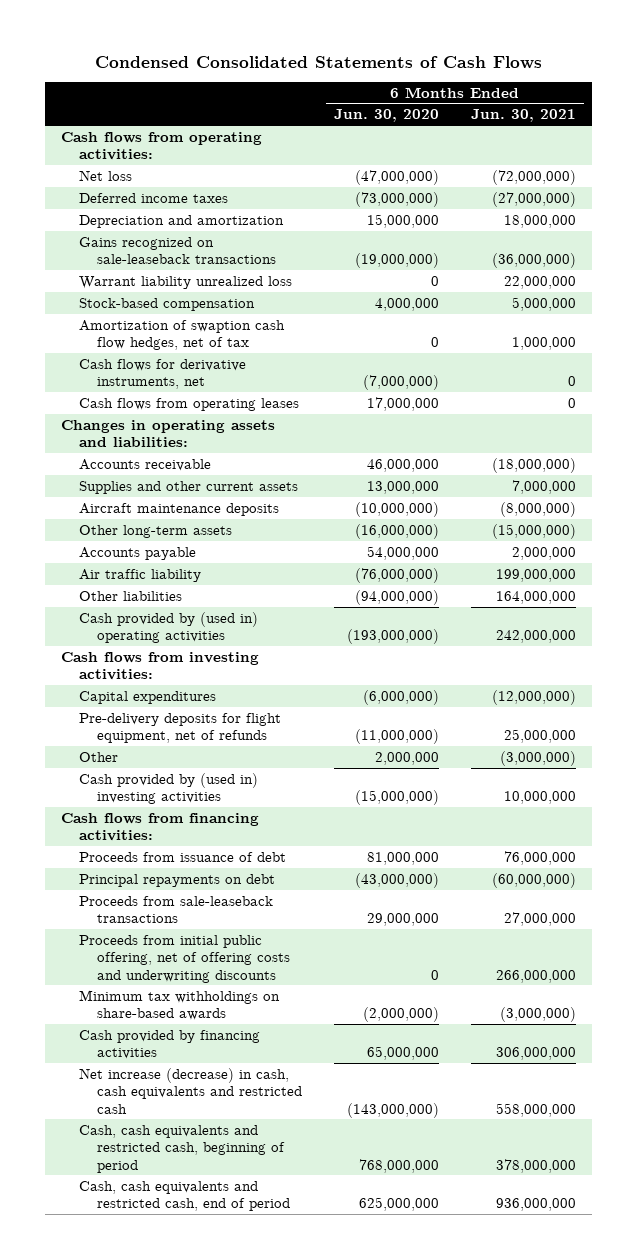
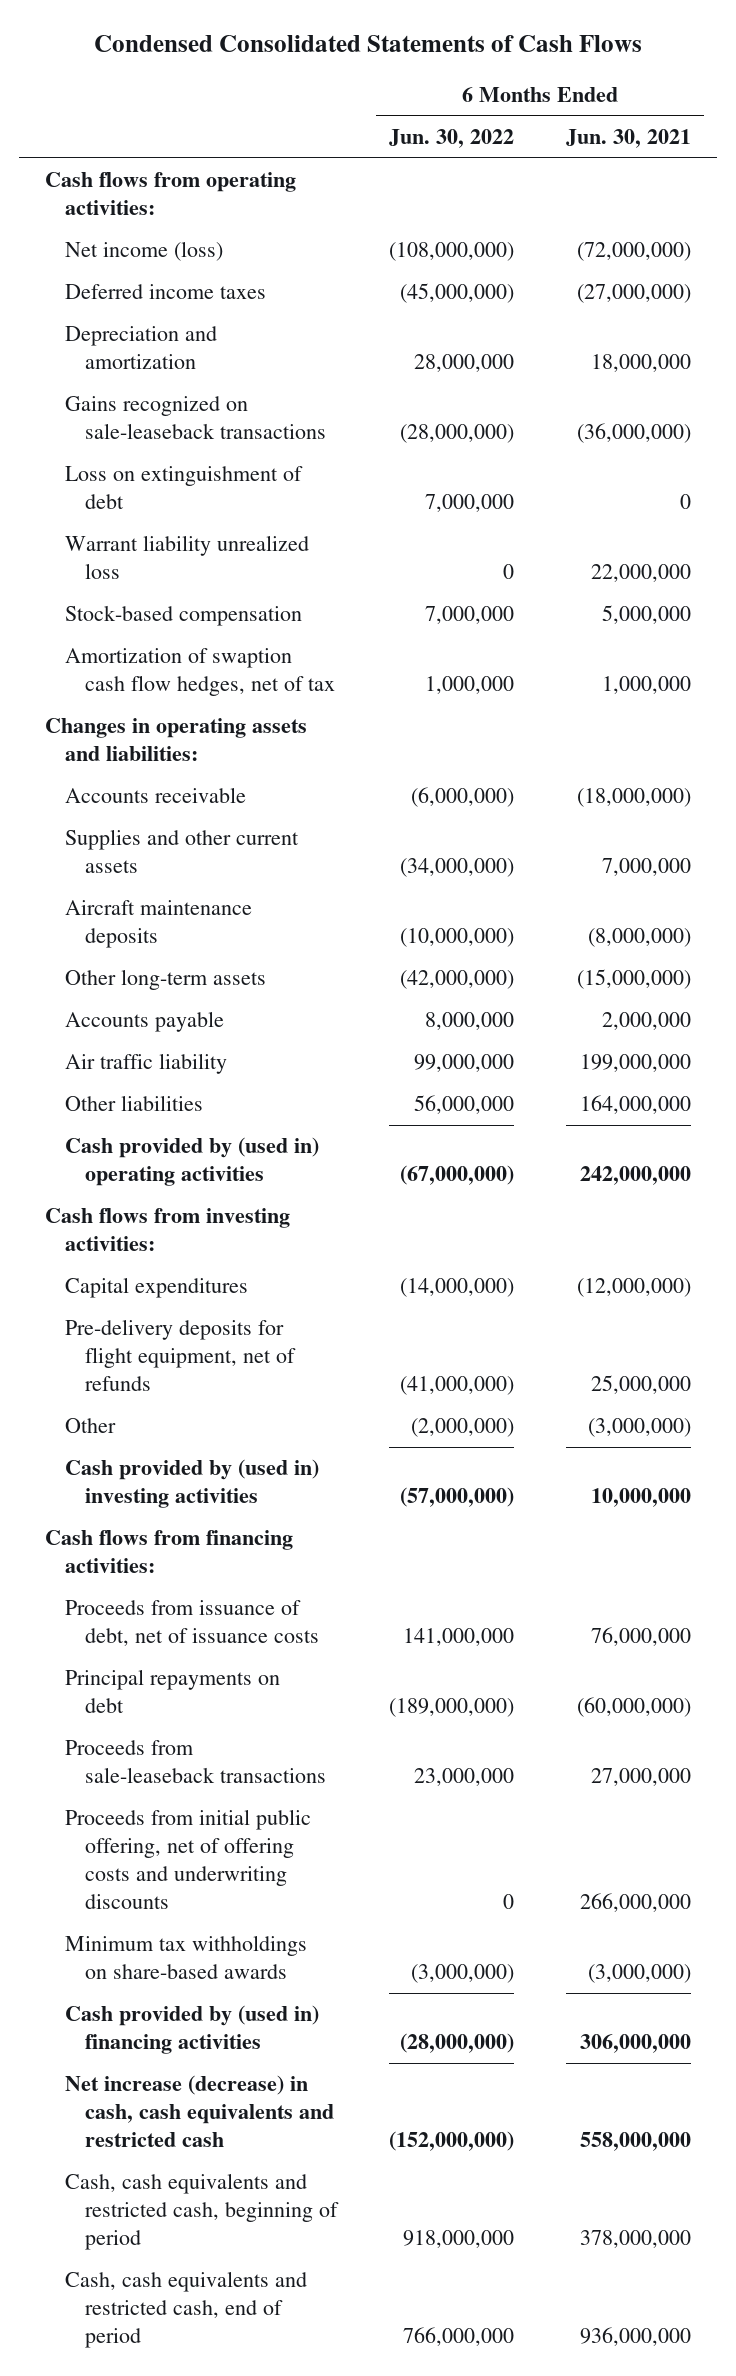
- | 6 Months Ended Jun. 30, 2020 | 6 Months Ended Jun. 30, 2021
+ | 6 Months Ended Jun. 30, 2022 | 6 Months Ended Jun. 30, 2021
- Net loss | (47,000,000) | (72,000,000)
+ Net income (loss) | (108,000,000) | (72,000,000)
+ Loss on extinguishment of debt | 7,000,000 | 0
- Cash flows for derivative instruments, net | (7,000,000) | 0
- Cash flows from operating leases | 17,000,000 | 0
- Proceeds from issuance of debt | 81,000,000 | 76,000,000
+ Proceeds from issuance of debt, net of issuance costs | 141,000,000 | 76,000,000
- Cash provided by financing activities | 65,000,000 | 306,000,000
+ Cash provided by (used in) financing activities | (28,000,000) | 306,000,000

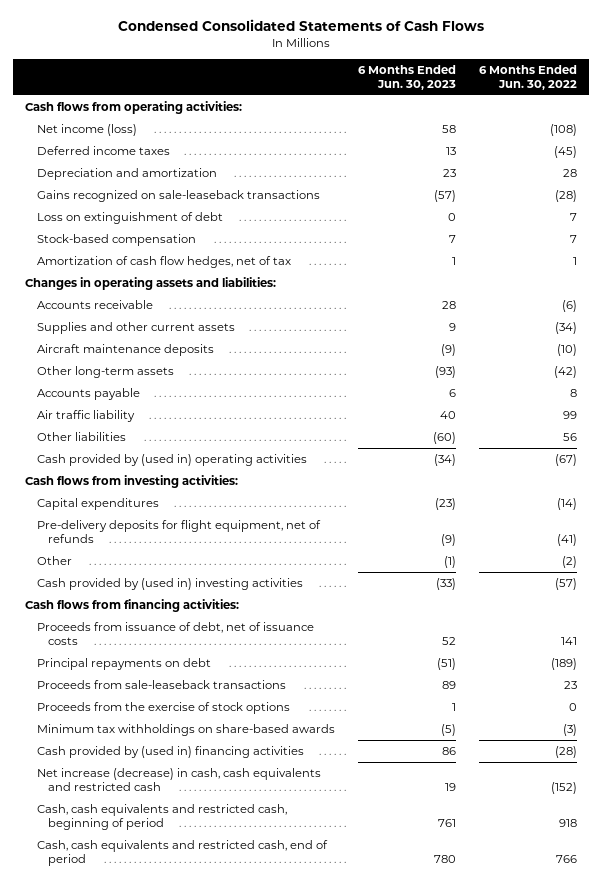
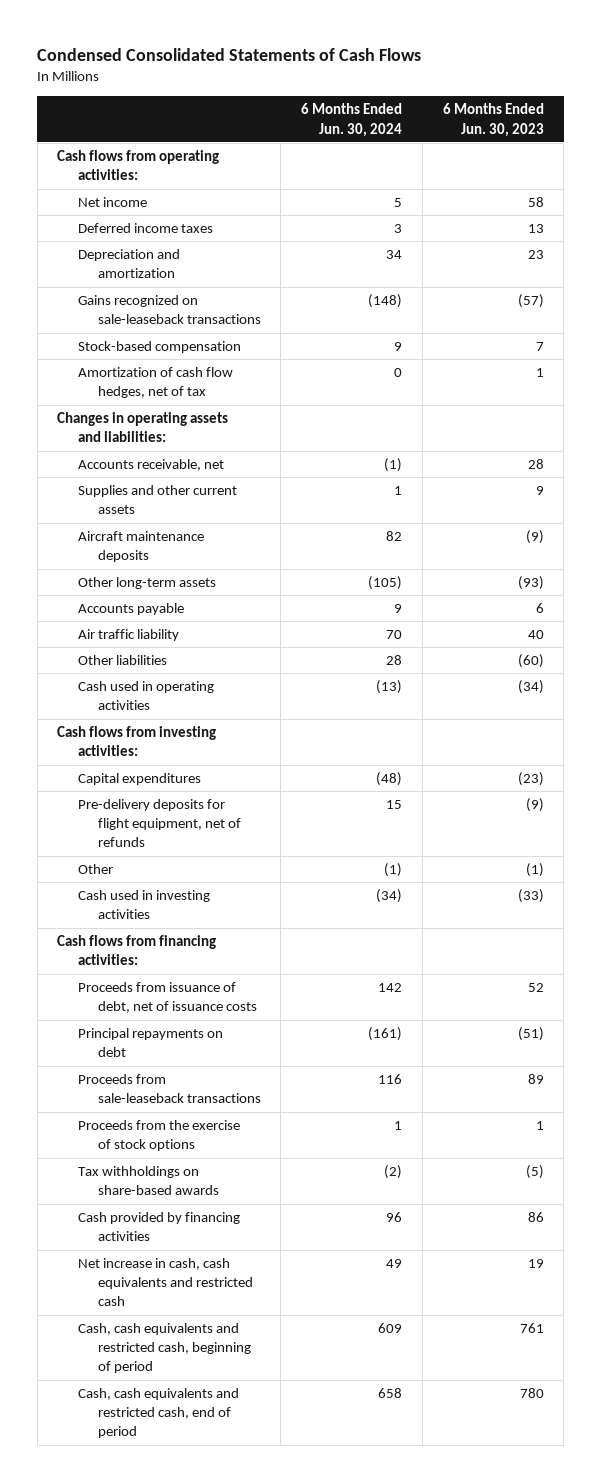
- | 6 Months Ended Jun. 30, 2023 | 6 Months Ended Jun. 30, 2022
+ | 6 Months Ended Jun. 30, 2024 | 6 Months Ended Jun. 30, 2023
- Net income (loss) | 58 | (108)
+ Net income | 5 | 58
- Loss on extinguishment of debt | 0 | 7
- Accounts receivable | 28 | (6)
+ Accounts receivable, net | (1) | 28
- Cash provided by (used in) operating activities | (34) | (67)
+ Cash used in operating activities | (13) | (34)
- Cash provided by (used in) investing activities | (33) | (57)
+ Cash used in investing activities | (34) | (33)
- Minimum tax withholdings on share-based awards | (5) | (3)
- Cash provided by (used in) financing activities | 86 | (28)
- Net increase (decrease) in cash, cash equivalents and restricted cash | 19 | (152)
+ Tax withholdings on share-based awards | (2) | (5)
+ Cash provided by financing activities | 96 | 86
+ Net increase in cash, cash equivalents and restricted cash | 49 | 19

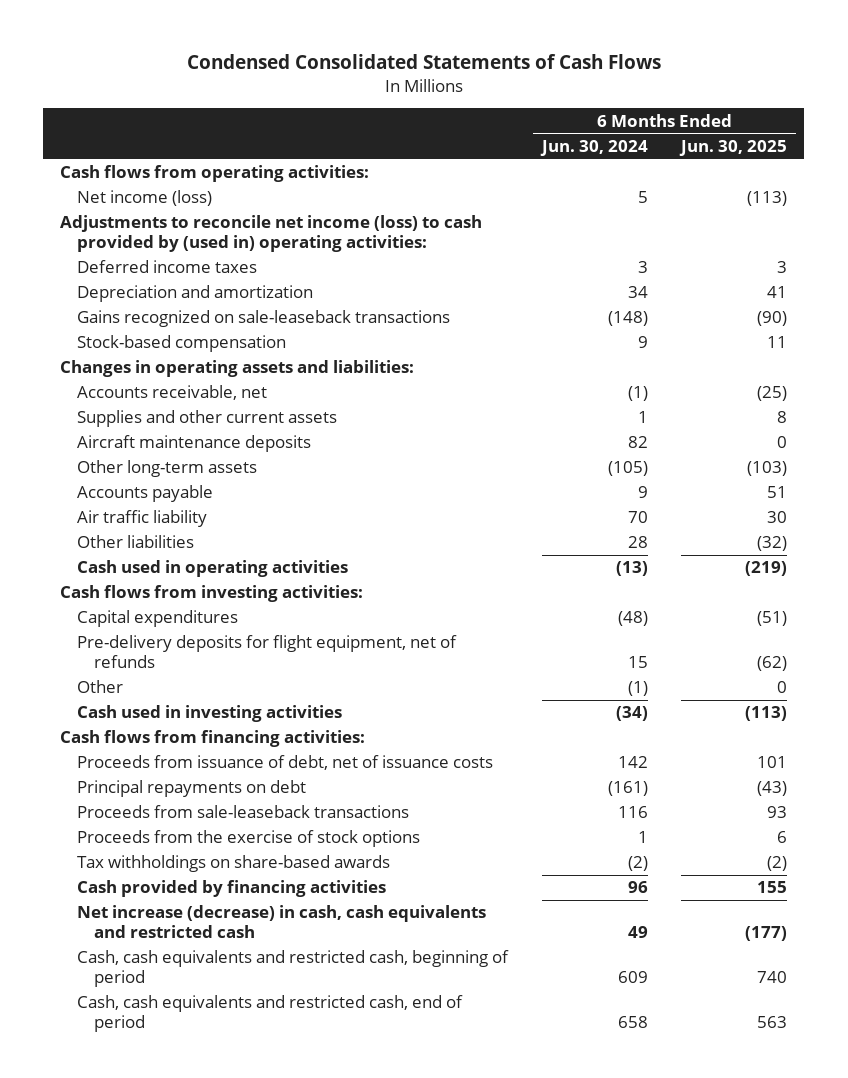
- | 6 Months Ended Jun. 30, 2024 | 6 Months Ended Jun. 30, 2023
+ | 6 Months Ended Jun. 30, 2024 | 6 Months Ended Jun. 30, 2025
- Net income | 5 | 58
+ Net income (loss) | 5 | (113)
+ Adjustments to reconcile net income (loss) to cash provided by (used in) operating activities:
- Amortization of cash flow hedges, net of tax | 0 | 1
- Net increase in cash, cash equivalents and restricted cash | 49 | 19
+ Net increase (decrease) in cash, cash equivalents and restricted cash | 49 | (177)

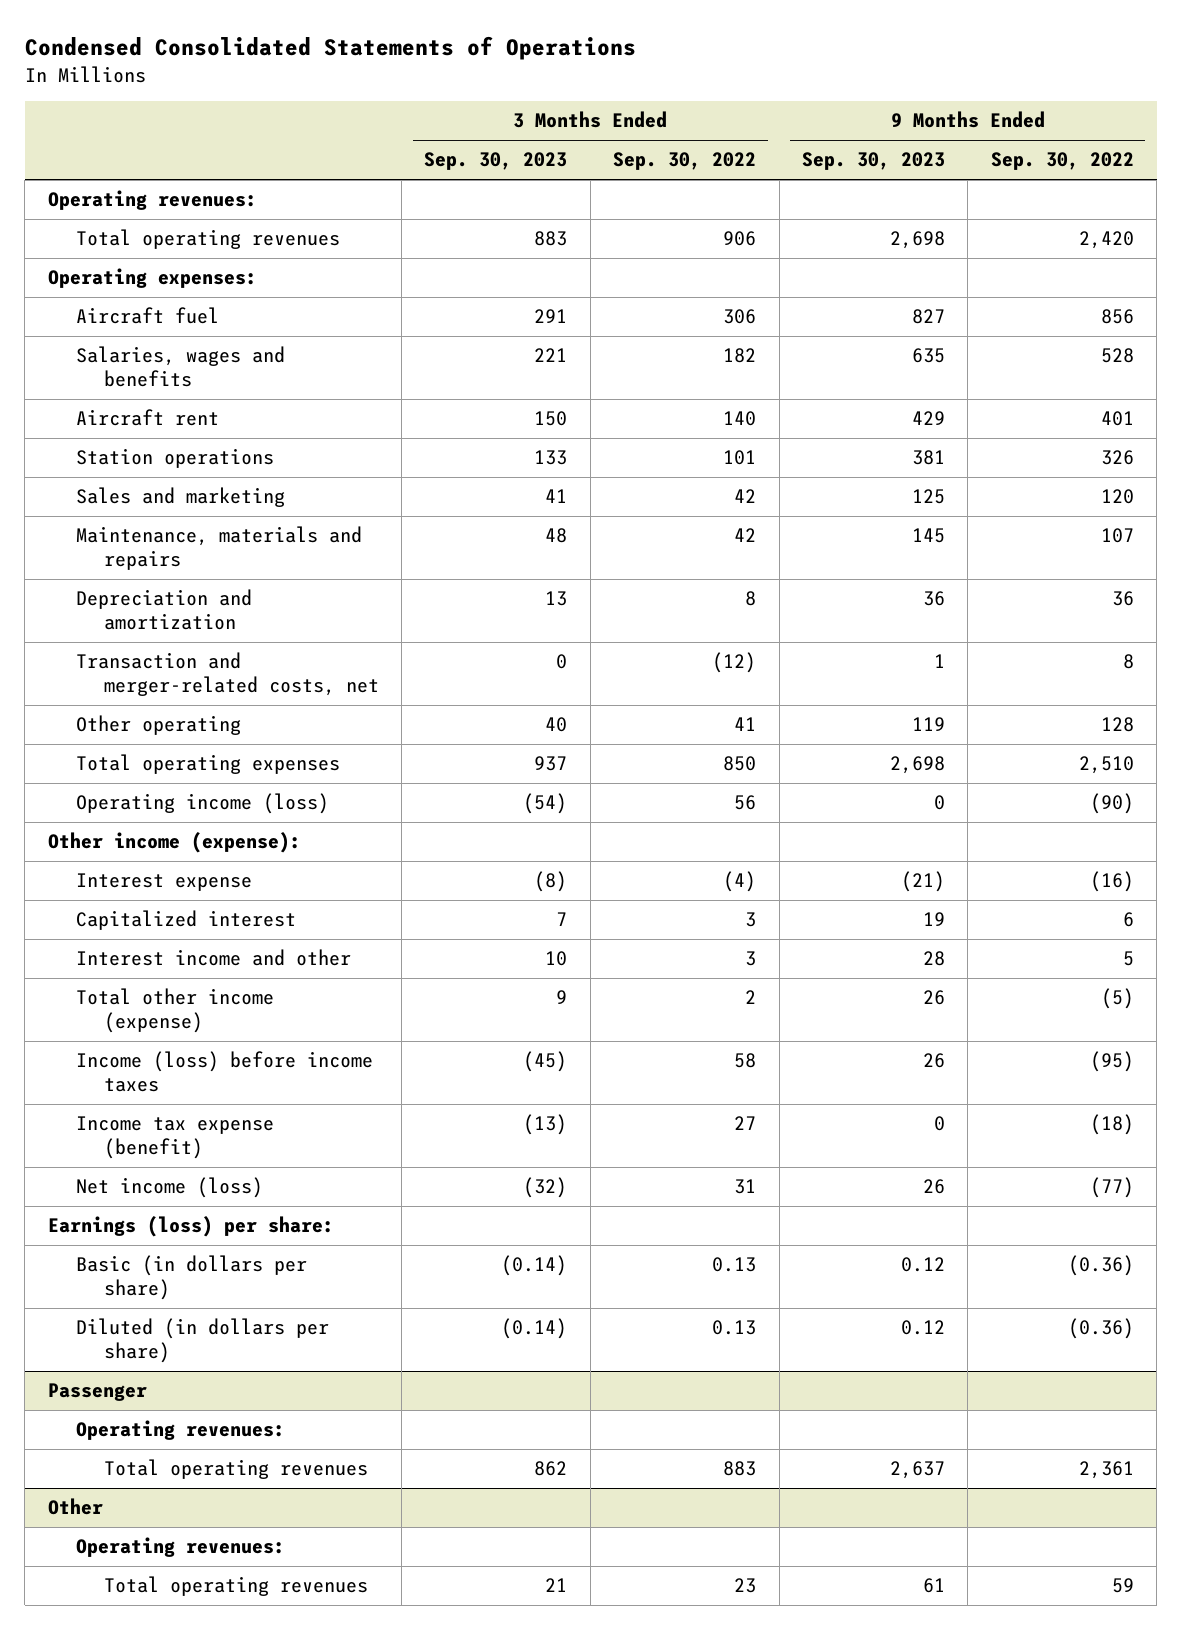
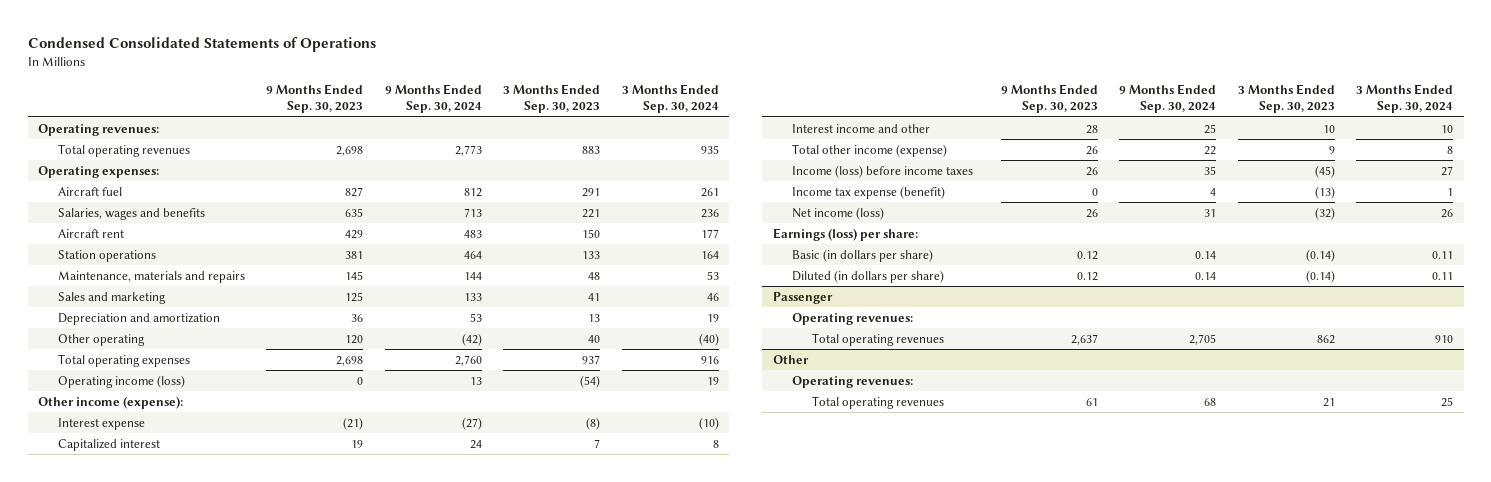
- | 3 Months Ended Sep. 30, 2023 | 3 Months Ended Sep. 30, 2022 | 9 Months Ended Sep. 30, 2023 | 9 Months Ended Sep. 30, 2022
+ | 9 Months Ended Sep. 30, 2023 | 9 Months Ended Sep. 30, 2024 | 3 Months Ended Sep. 30, 2023 | 3 Months Ended Sep. 30, 2024
moved down: Sales and marketing | 125 | 133 | 41 | 46
- Transaction and merger-related costs, net | 0 | (12) | 1 | 8
- Other operating | 40 | 41 | 119 | 128
+ Other operating | 120 | (42) | 40 | (40)

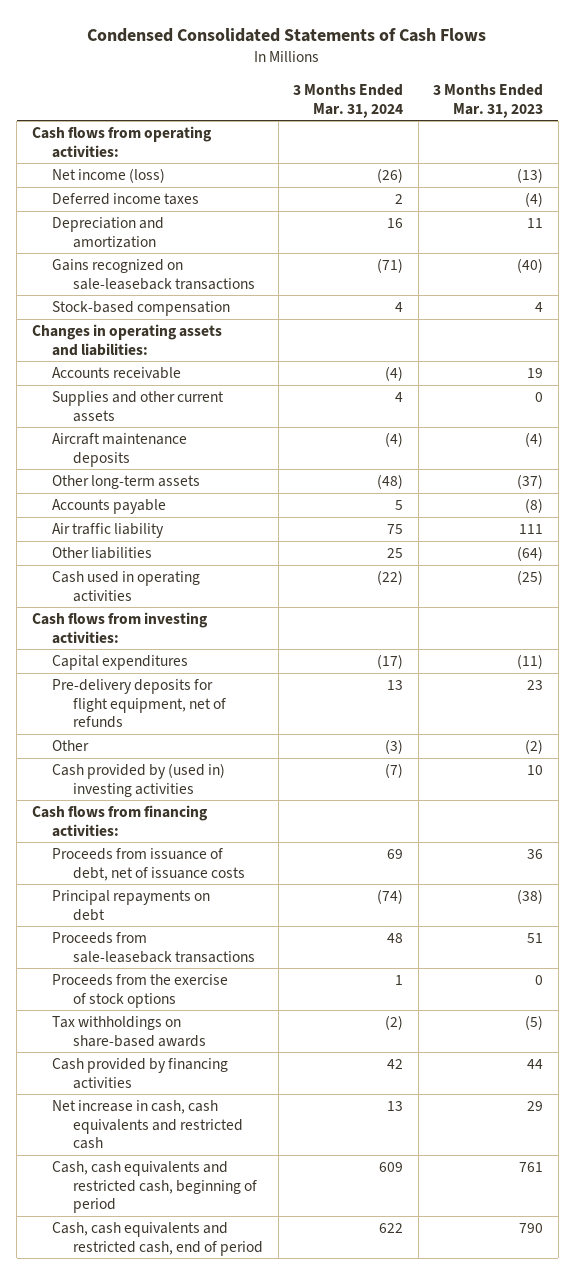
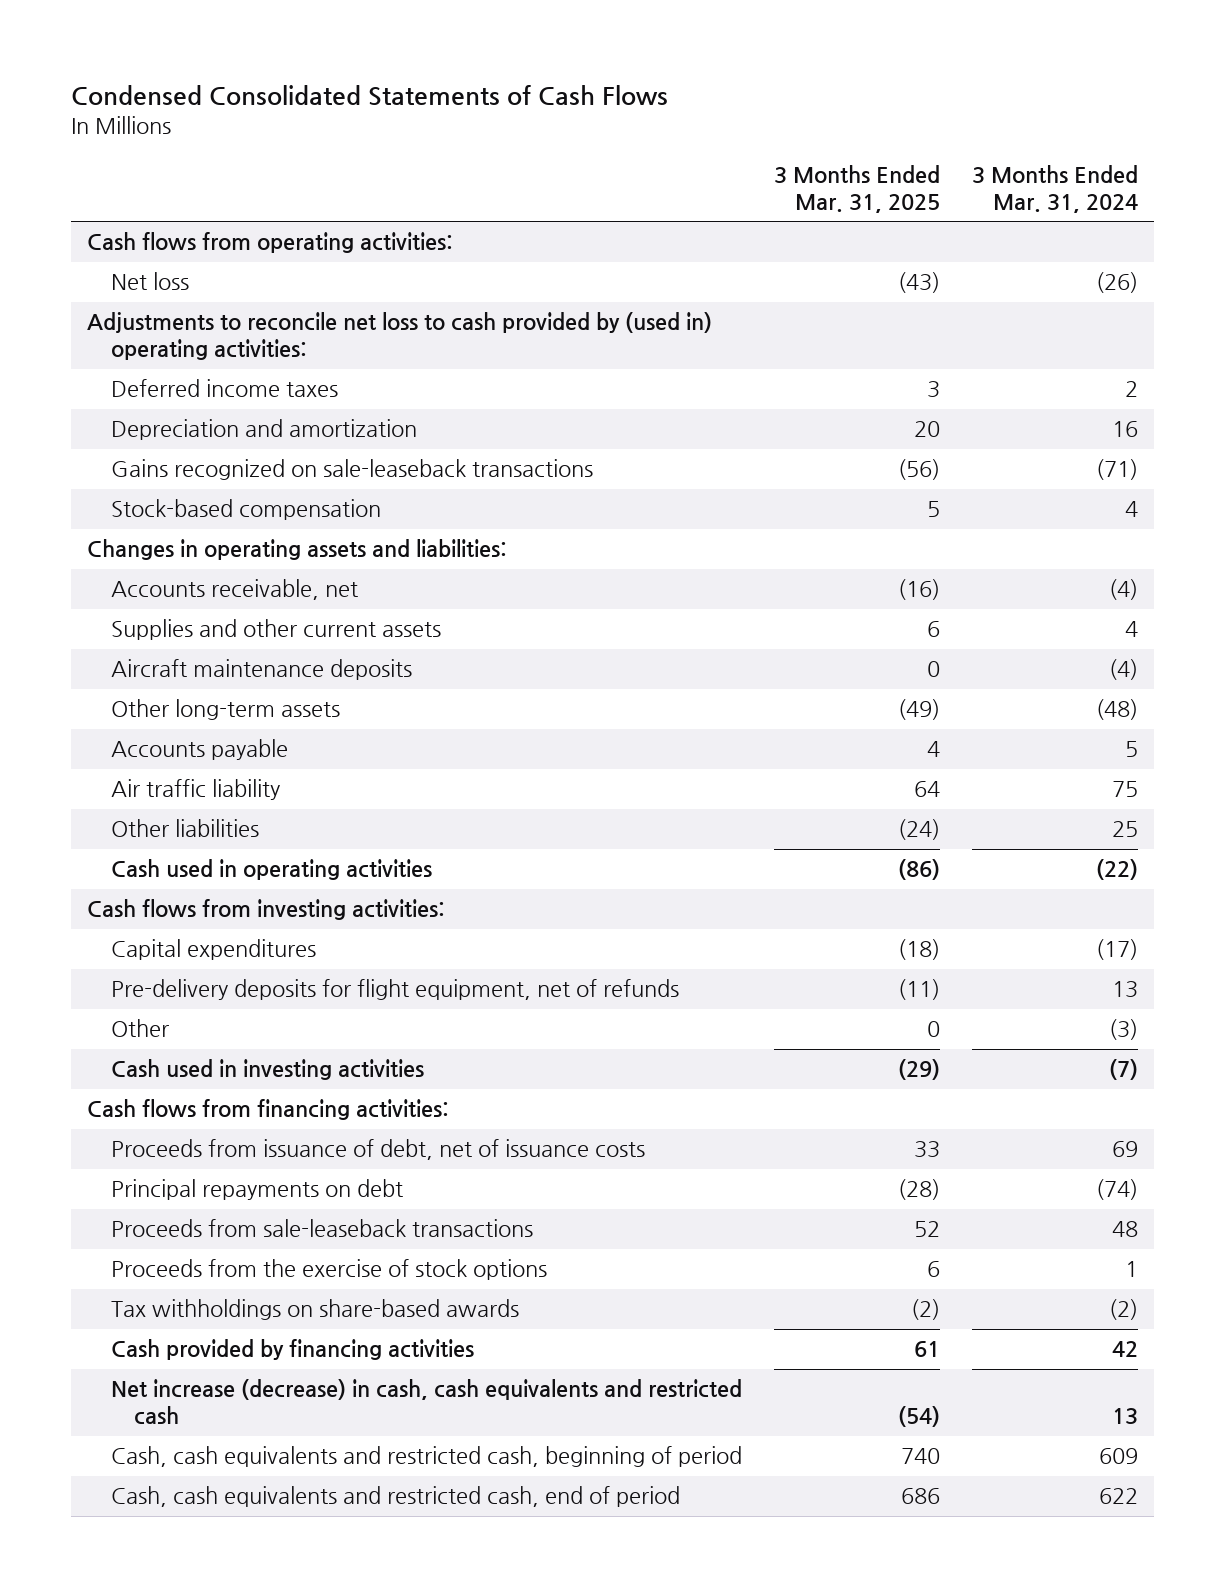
- | 3 Months Ended Mar. 31, 2024 | 3 Months Ended Mar. 31, 2023
+ | 3 Months Ended Mar. 31, 2025 | 3 Months Ended Mar. 31, 2024
- Net income (loss) | (26) | (13)
+ Net loss | (43) | (26)
+ Adjustments to reconcile net loss to cash provided by (used in) operating activities:
- Accounts receivable | (4) | 19
+ Accounts receivable, net | (16) | (4)
- Cash provided by (used in) investing activities | (7) | 10
+ Cash used in investing activities | (29) | (7)
- Net increase in cash, cash equivalents and restricted cash | 13 | 29
+ Net increase (decrease) in cash, cash equivalents and restricted cash | (54) | 13

